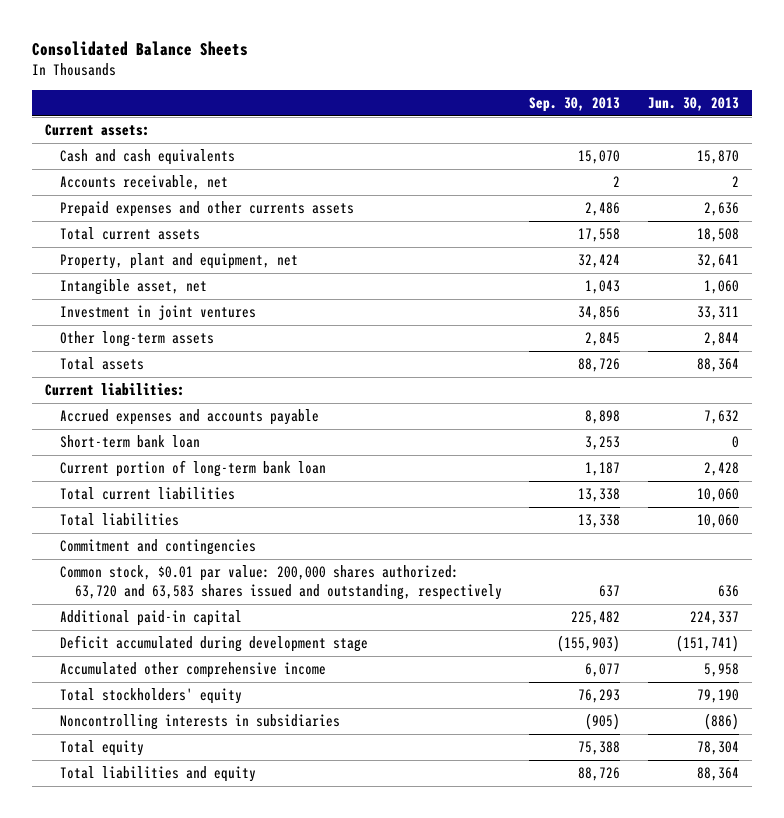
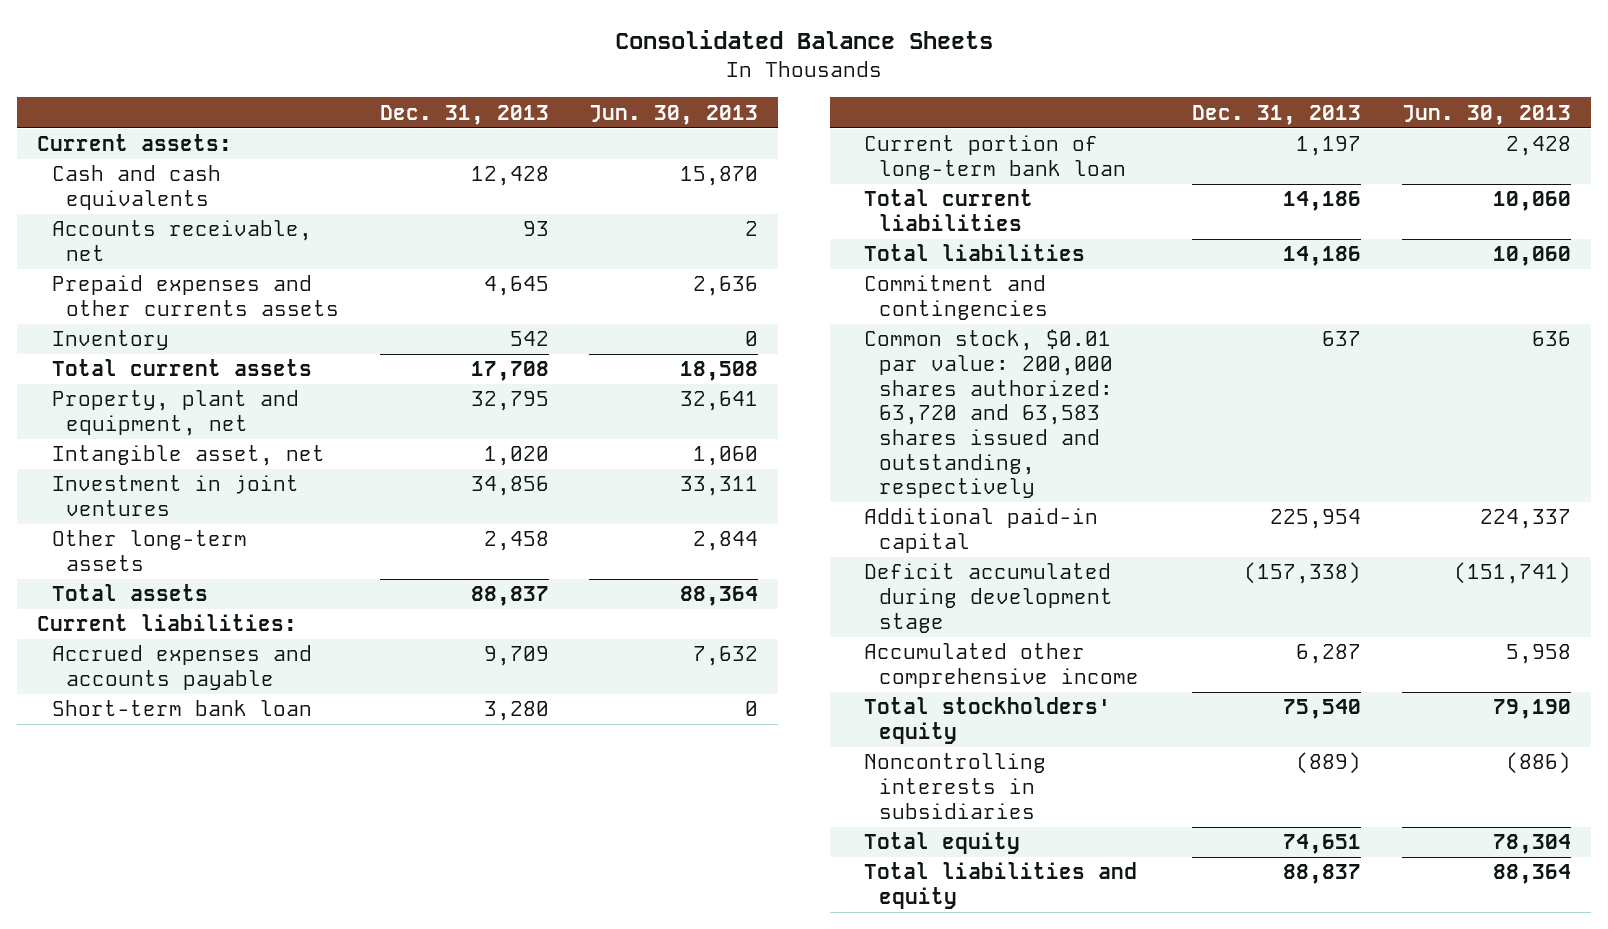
- | Sep. 30, 2013 | Jun. 30, 2013
+ | Dec. 31, 2013 | Jun. 30, 2013
+ Inventory | 542 | 0

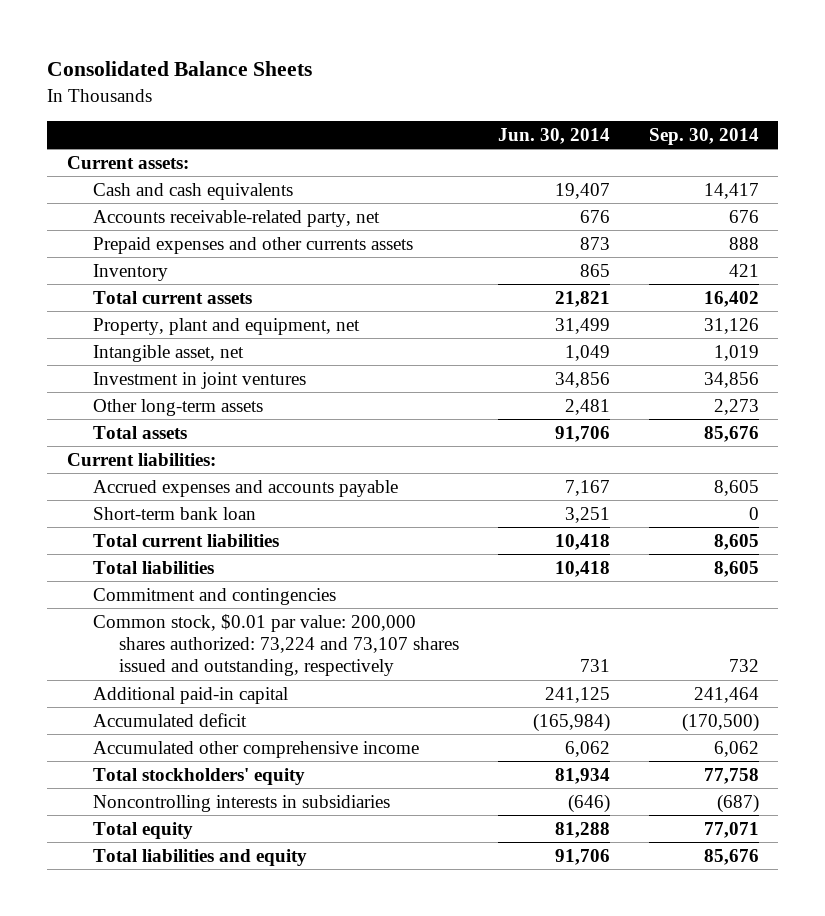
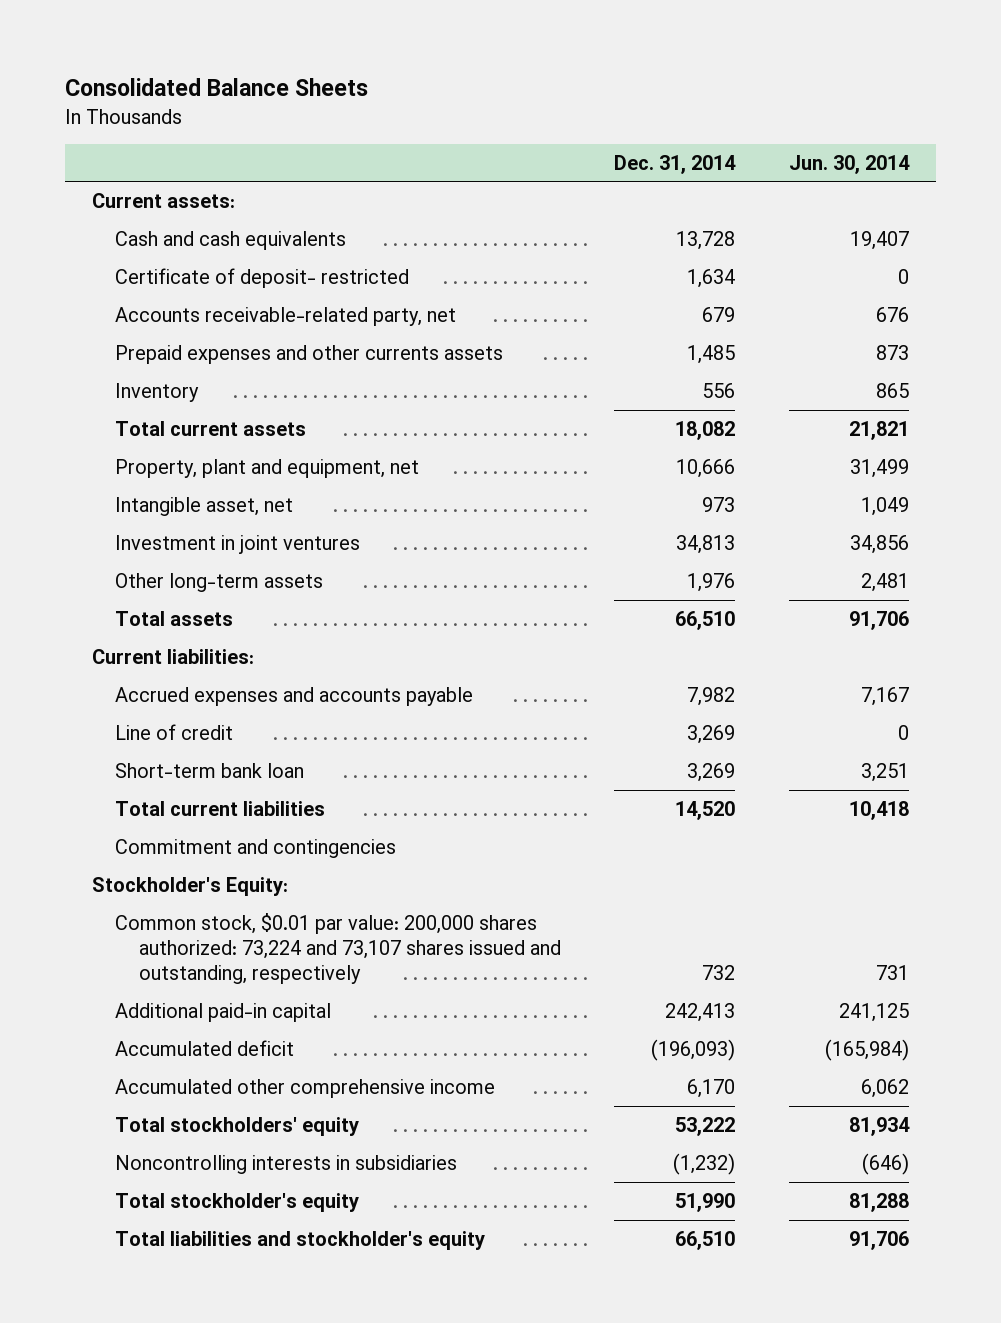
- | Jun. 30, 2014 | Sep. 30, 2014
+ | Dec. 31, 2014 | Jun. 30, 2014
+ Certificate of deposit- restricted | 1,634 | 0
+ Line of credit | 3,269 | 0
- Total liabilities | 10,418 | 8,605
+ Stockholder's Equity:
- Total equity | 81,288 | 77,071
- Total liabilities and equity | 91,706 | 85,676
+ Total stockholder's equity | 51,990 | 81,288
+ Total liabilities and stockholder's equity | 66,510 | 91,706

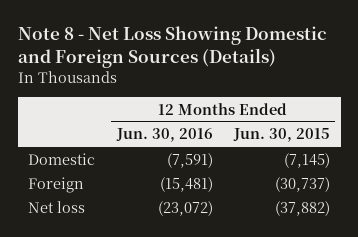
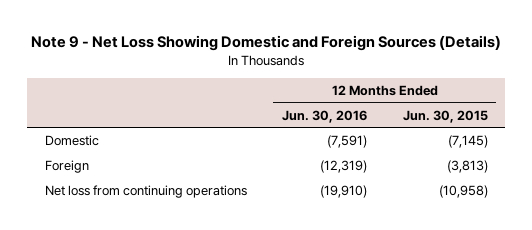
- Note 8 - Net Loss Showing Domestic and Foreign Sources (Details)
+ Note 9 - Net Loss Showing Domestic and Foreign Sources (Details)
- Foreign | (15,481) | (30,737)
- Net loss | (23,072) | (37,882)
+ Foreign | (12,319) | (3,813)
+ Net loss from continuing operations | (19,910) | (10,958)

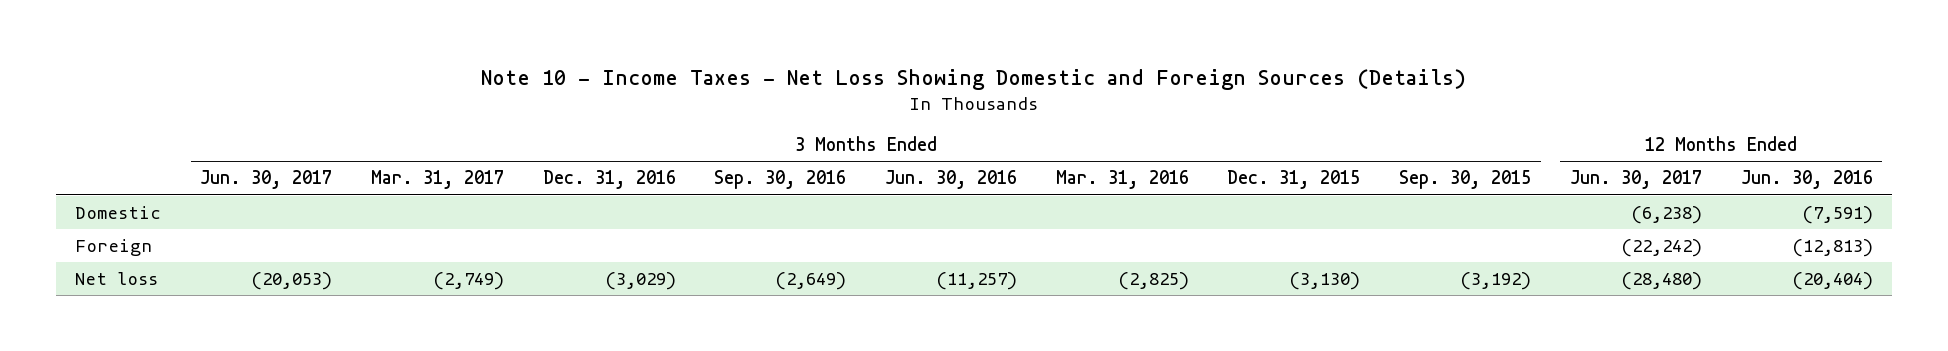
- Note 9 - Net Loss Showing Domestic and Foreign Sources (Details)
+ Note 10 - Income Taxes - Net Loss Showing Domestic and Foreign Sources (Details)
- | 12 Months Ended Jun. 30, 2016 | 12 Months Ended Jun. 30, 2015
+ | 3 Months Ended Jun. 30, 2017 | 3 Months Ended Mar. 31, 2017 | 3 Months Ended Dec. 31, 2016 | 3 Months Ended Sep. 30, 2016 | 3 Months Ended Jun. 30, 2016 | 3 Months Ended Mar. 31, 2016 | 3 Months Ended Dec. 31, 2015 | 3 Months Ended Sep. 30, 2015 | 12 Months Ended Jun. 30, 2017 | 12 Months Ended Jun. 30, 2016
- Foreign | (12,319) | (3,813)
- Net loss from continuing operations | (19,910) | (10,958)
+ Foreign | | | | | | | | | (22,242) | (12,813)
+ Net loss | (20,053) | (2,749) | (3,029) | (2,649) | (11,257) | (2,825) | (3,130) | (3,192) | (28,480) | (20,404)

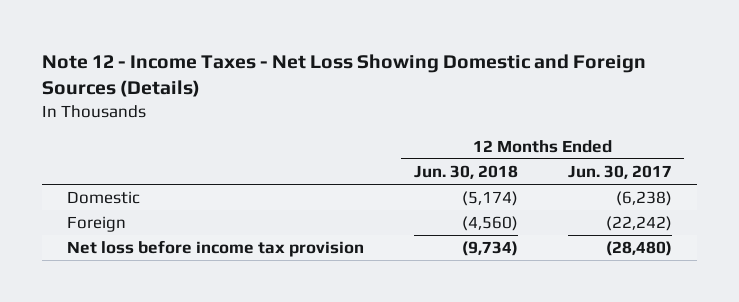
- Note 10 - Income Taxes - Net Loss Showing Domestic and Foreign Sources (Details)
+ Note 12 - Income Taxes - Net Loss Showing Domestic and Foreign Sources (Details)
- | 3 Months Ended Jun. 30, 2017 | 3 Months Ended Mar. 31, 2017 | 3 Months Ended Dec. 31, 2016 | 3 Months Ended Sep. 30, 2016 | 3 Months Ended Jun. 30, 2016 | 3 Months Ended Mar. 31, 2016 | 3 Months Ended Dec. 31, 2015 | 3 Months Ended Sep. 30, 2015 | 12 Months Ended Jun. 30, 2017 | 12 Months Ended Jun. 30, 2016
+ | 12 Months Ended Jun. 30, 2018 | 12 Months Ended Jun. 30, 2017
- Net loss | (20,053) | (2,749) | (3,029) | (2,649) | (11,257) | (2,825) | (3,130) | (3,192) | (28,480) | (20,404)
+ Net loss before income tax provision | (9,734) | (28,480)

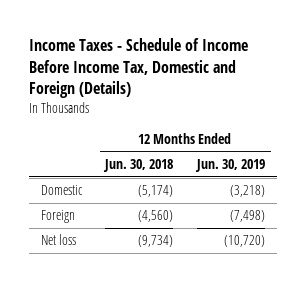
- Note 12 - Income Taxes - Net Loss Showing Domestic and Foreign Sources (Details)
+ Income Taxes - Schedule of Income Before Income Tax, Domestic and Foreign (Details)
- | 12 Months Ended Jun. 30, 2018 | 12 Months Ended Jun. 30, 2017
+ | 12 Months Ended Jun. 30, 2018 | 12 Months Ended Jun. 30, 2019
- Net loss before income tax provision | (9,734) | (28,480)
+ Net loss | (9,734) | (10,720)

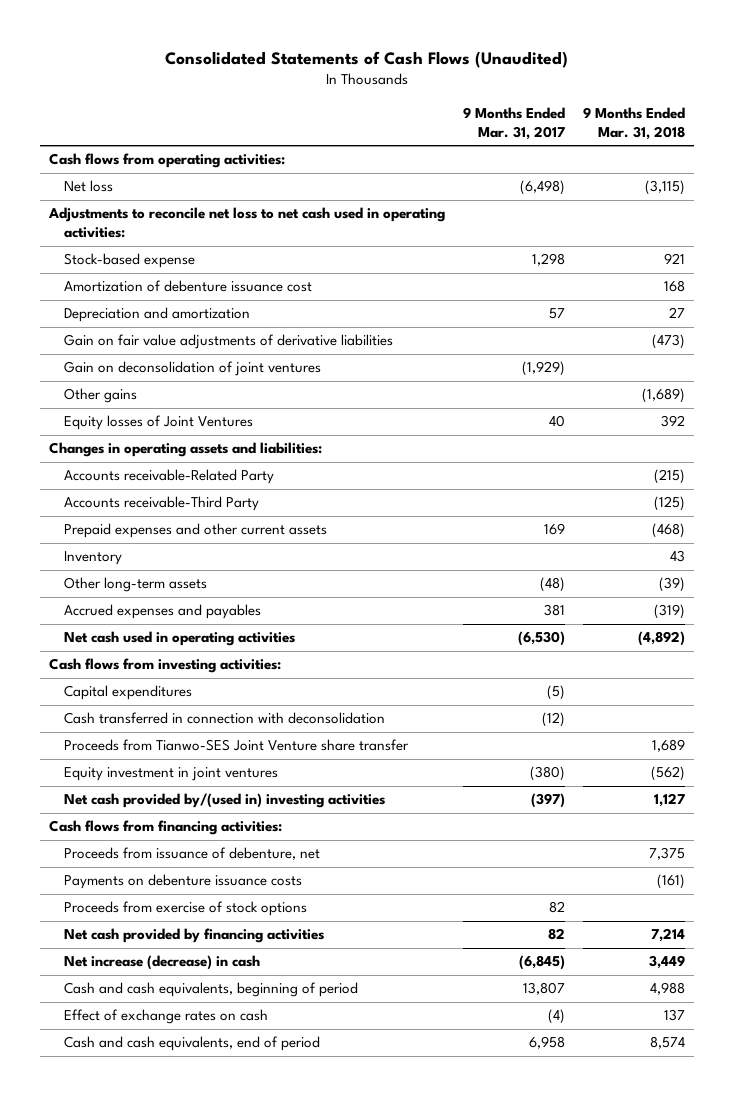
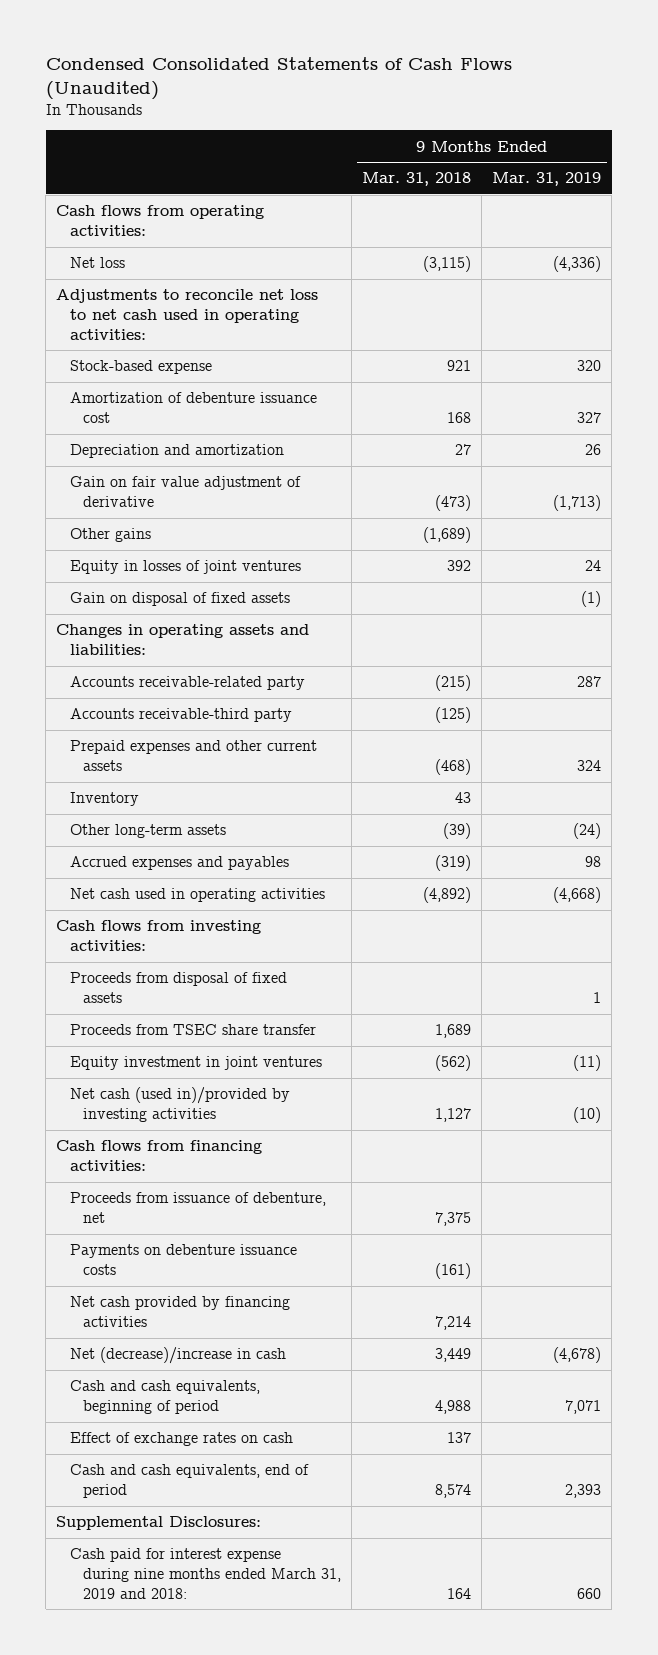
- Consolidated Statements of Cash Flows (Unaudited)
+ Condensed Consolidated Statements of Cash Flows (Unaudited)
- | 9 Months Ended Mar. 31, 2017 | 9 Months Ended Mar. 31, 2018
+ | 9 Months Ended Mar. 31, 2018 | 9 Months Ended Mar. 31, 2019
- Gain on fair value adjustments of derivative liabilities | | (473)
- Gain on deconsolidation of joint ventures | (1,929) |
+ Gain on fair value adjustment of derivative | (473) | (1,713)
- Equity losses of Joint Ventures | 40 | 392
+ Equity in losses of joint ventures | 392 | 24
+ Gain on disposal of fixed assets | | (1)
- Accounts receivable-Related Party | | (215)
- Accounts receivable-Third Party | | (125)
+ Accounts receivable-related party | (215) | 287
+ Accounts receivable-third party | (125) |
- Capital expenditures | (5) |
- Cash transferred in connection with deconsolidation | (12) |
- Proceeds from Tianwo-SES Joint Venture share transfer | | 1,689
+ Proceeds from disposal of fixed assets | | 1
+ Proceeds from TSEC share transfer | 1,689 |
- Net cash provided by/(used in) investing activities | (397) | 1,127
+ Net cash (used in)/provided by investing activities | 1,127 | (10)
- Proceeds from exercise of stock options | 82 |
- Net increase (decrease) in cash | (6,845) | 3,449
+ Net (decrease)/increase in cash | 3,449 | (4,678)
+ Supplemental Disclosures:
+ Cash paid for interest expense during nine months ended March 31, 2019 and 2018: | 164 | 660

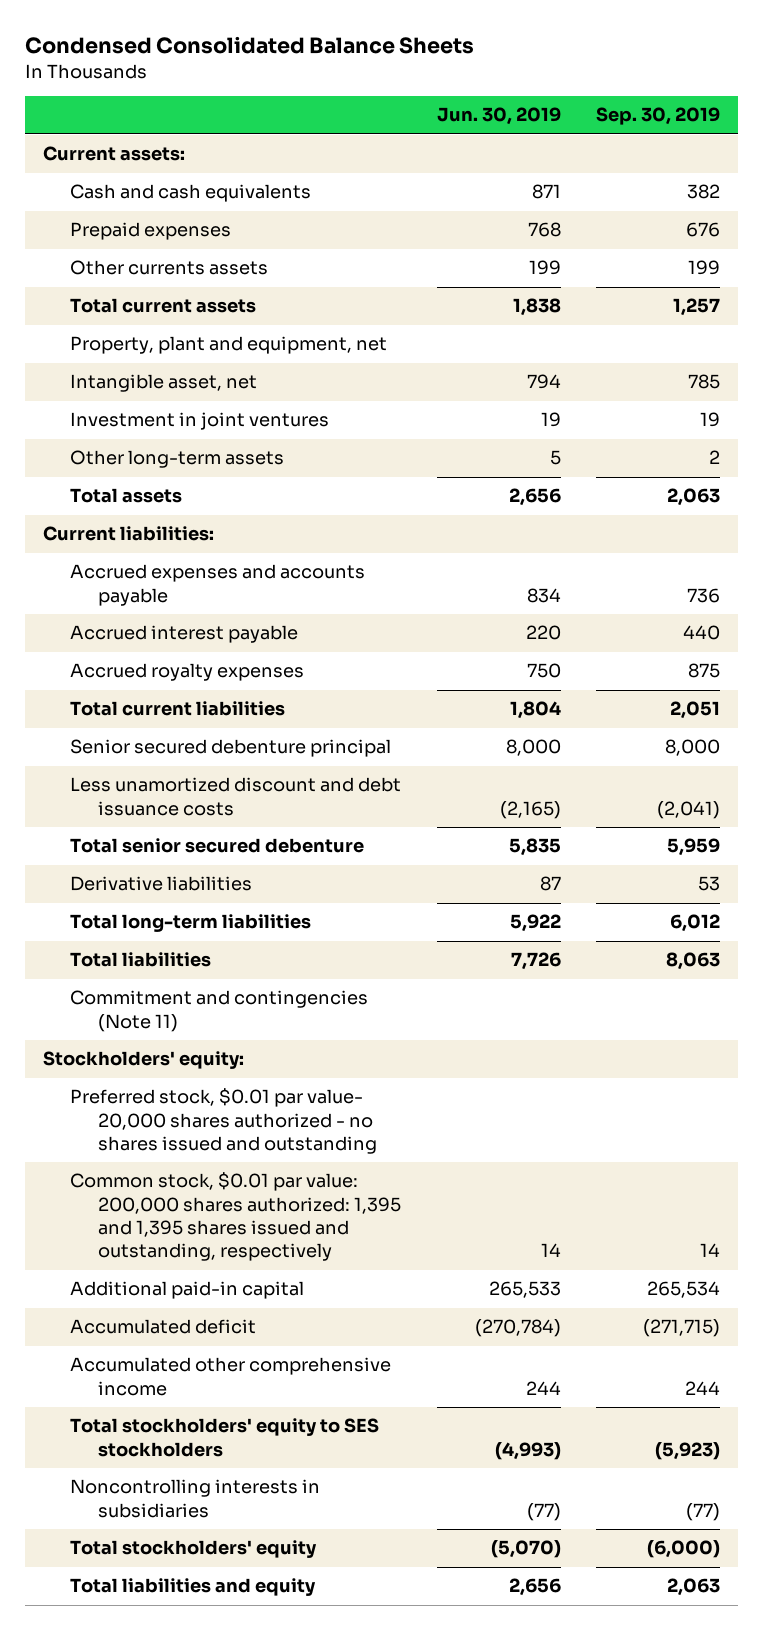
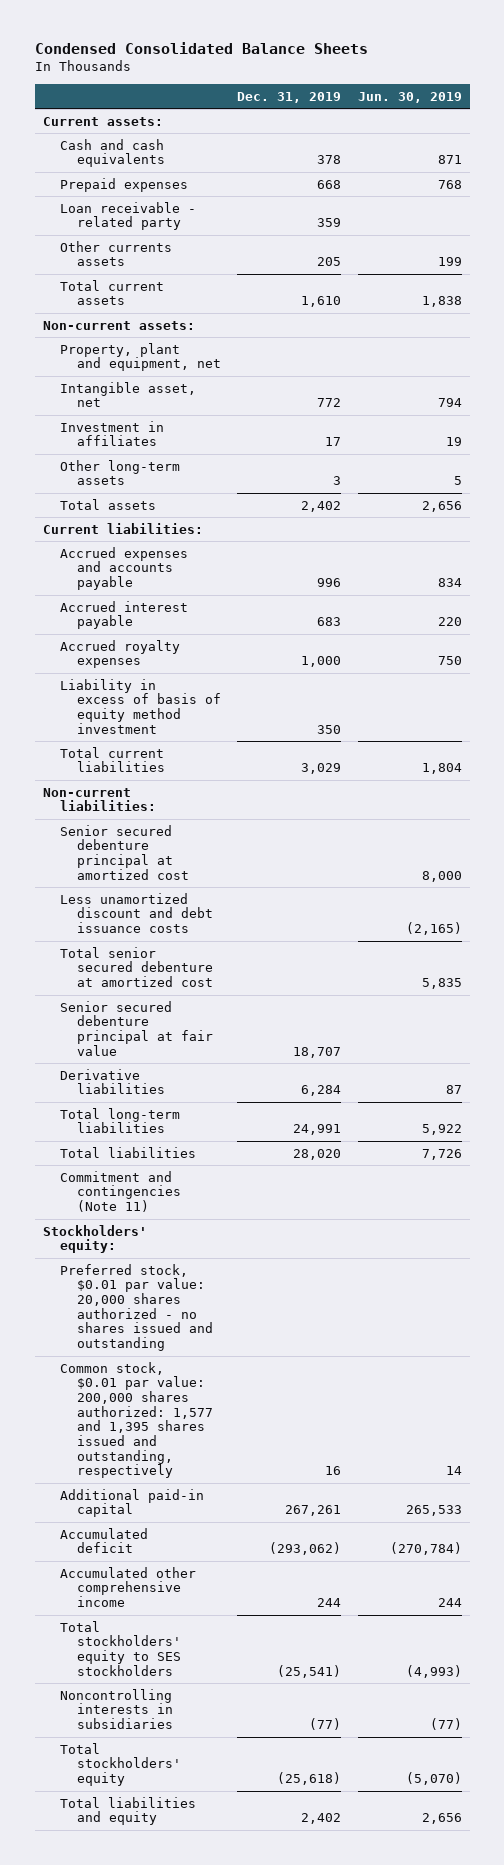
- | Jun. 30, 2019 | Sep. 30, 2019
+ | Dec. 31, 2019 | Jun. 30, 2019
+ Loan receivable - related party | 359 |
+ Non-current assets:
- Investment in joint ventures | 19 | 19
+ Investment in affiliates | 17 | 19
+ Liability in excess of basis of equity method investment | 350 |
- Senior secured debenture principal | 8,000 | 8,000
+ Non-current liabilities:
+ Senior secured debenture principal at amortized cost | | 8,000
- Total senior secured debenture | 5,835 | 5,959
+ Total senior secured debenture at amortized cost | | 5,835
+ Senior secured debenture principal at fair value | 18,707 |
- Preferred stock, $0.01 par value- 20,000 shares authorized - no shares issued and outstanding
- Common stock, $0.01 par value: 200,000 shares authorized: 1,395 and 1,395 shares issued and outstanding, respectively | 14 | 14
+ Preferred stock, $0.01 par value: 20,000 shares authorized - no shares issued and outstanding
+ Common stock, $0.01 par value: 200,000 shares authorized: 1,577 and 1,395 shares issued and outstanding, respectively | 16 | 14

